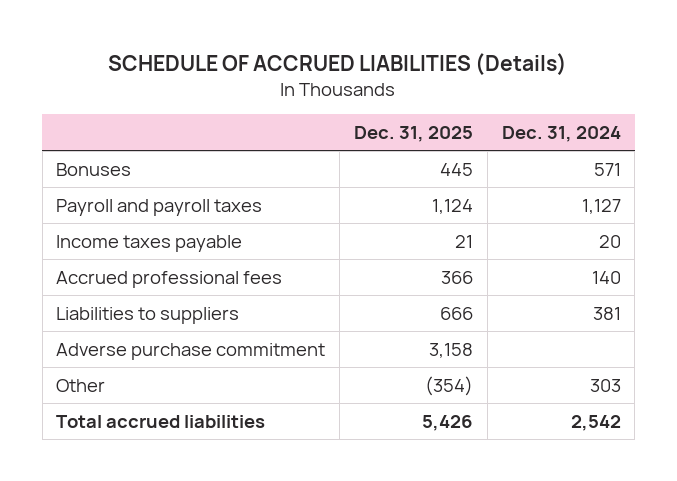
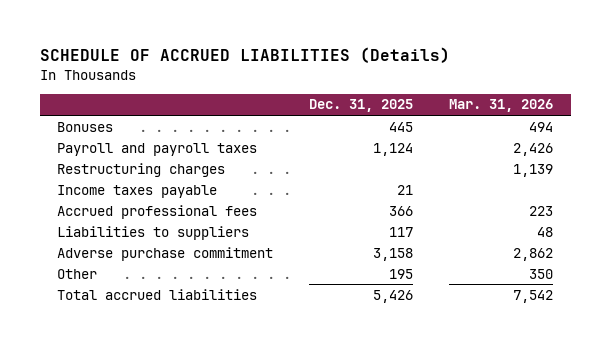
- | Dec. 31, 2025 | Dec. 31, 2024
+ | Dec. 31, 2025 | Mar. 31, 2026
+ Restructuring charges | | 1,139
- Liabilities to suppliers | 666 | 381
+ Liabilities to suppliers | 117 | 48
- Other | (354) | 303
+ Other | 195 | 350

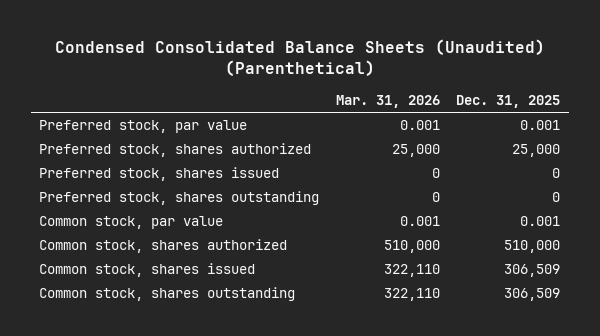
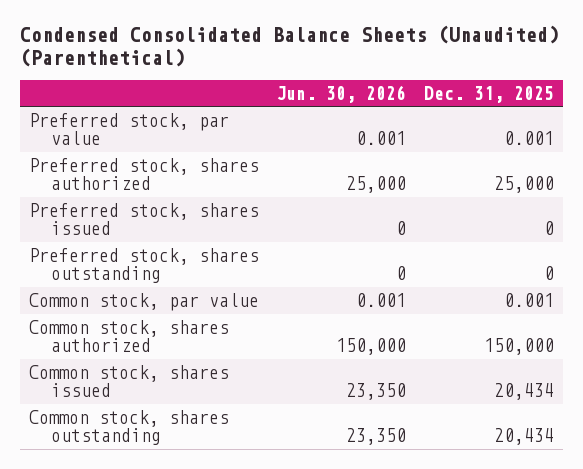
- | Mar. 31, 2026 | Dec. 31, 2025
+ | Jun. 30, 2026 | Dec. 31, 2025
- Common stock, shares authorized | 510,000 | 510,000
- Common stock, shares issued | 322,110 | 306,509
- Common stock, shares outstanding | 322,110 | 306,509
+ Common stock, shares authorized | 150,000 | 150,000
+ Common stock, shares issued | 23,350 | 20,434
+ Common stock, shares outstanding | 23,350 | 20,434

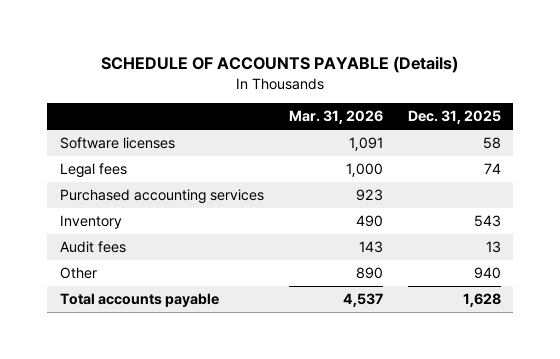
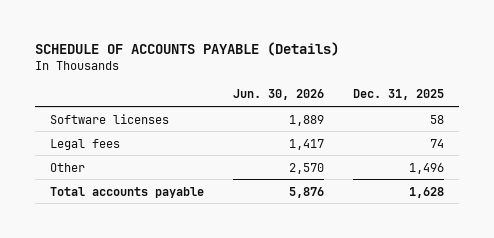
- | Mar. 31, 2026 | Dec. 31, 2025
+ | Jun. 30, 2026 | Dec. 31, 2025
- Purchased accounting services | 923 |
- Inventory | 490 | 543
- Audit fees | 143 | 13
- Other | 890 | 940
+ Other | 2,570 | 1,496

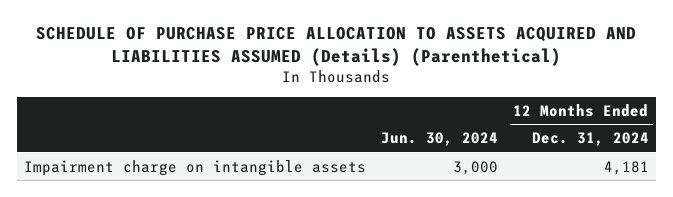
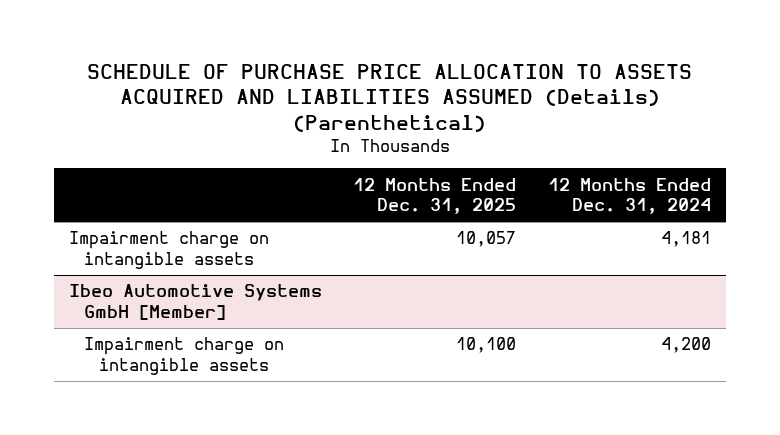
- | Jun. 30, 2024 | 12 Months Ended Dec. 31, 2024
+ | 12 Months Ended Dec. 31, 2025 | 12 Months Ended Dec. 31, 2024
+ Ibeo Automotive Systems GmbH [Member]
+ Impairment charge on intangible assets | 10,100 | 4,200

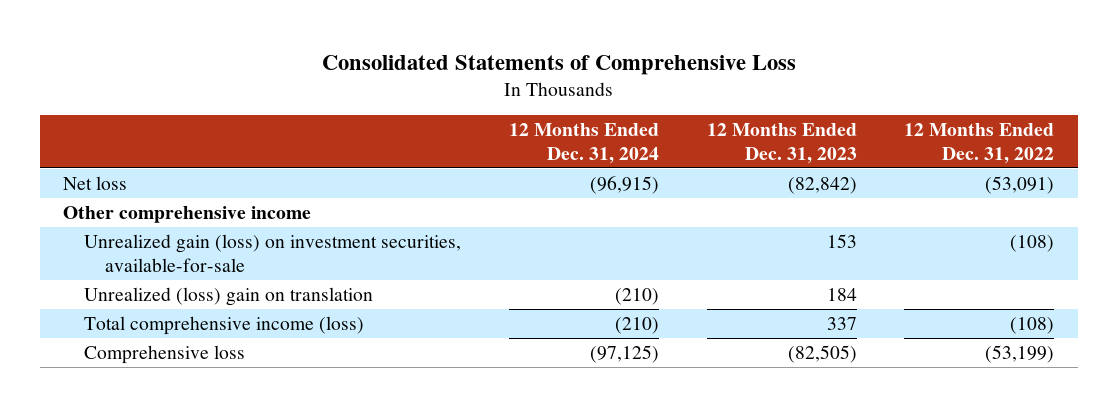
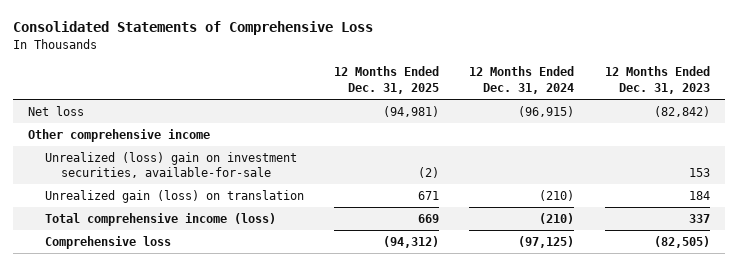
- | 12 Months Ended Dec. 31, 2024 | 12 Months Ended Dec. 31, 2023 | 12 Months Ended Dec. 31, 2022
+ | 12 Months Ended Dec. 31, 2025 | 12 Months Ended Dec. 31, 2024 | 12 Months Ended Dec. 31, 2023
- Unrealized gain (loss) on investment securities, available-for-sale | | 153 | (108)
- Unrealized (loss) gain on translation | (210) | 184 |
+ Unrealized (loss) gain on investment securities, available-for-sale | (2) | | 153
+ Unrealized gain (loss) on translation | 671 | (210) | 184

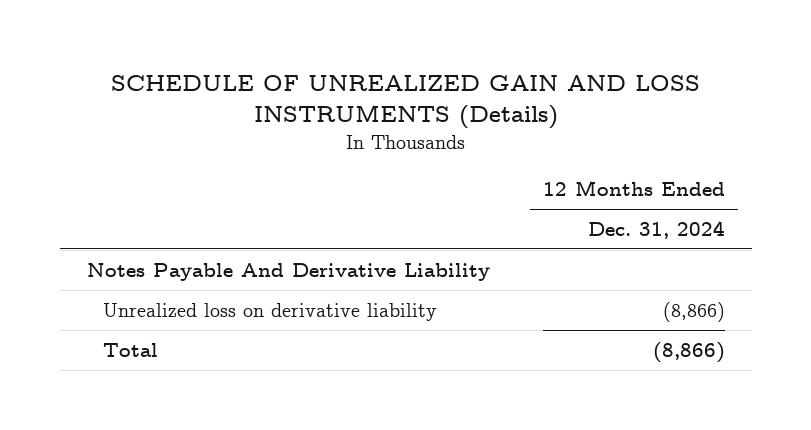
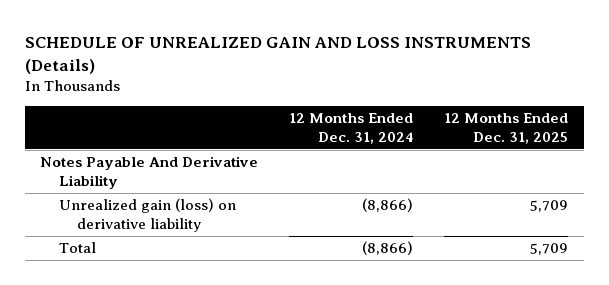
- | 12 Months Ended Dec. 31, 2024
+ | 12 Months Ended Dec. 31, 2024 | 12 Months Ended Dec. 31, 2025
- Unrealized loss on derivative liability | (8,866)
+ Unrealized gain (loss) on derivative liability | (8,866) | 5,709

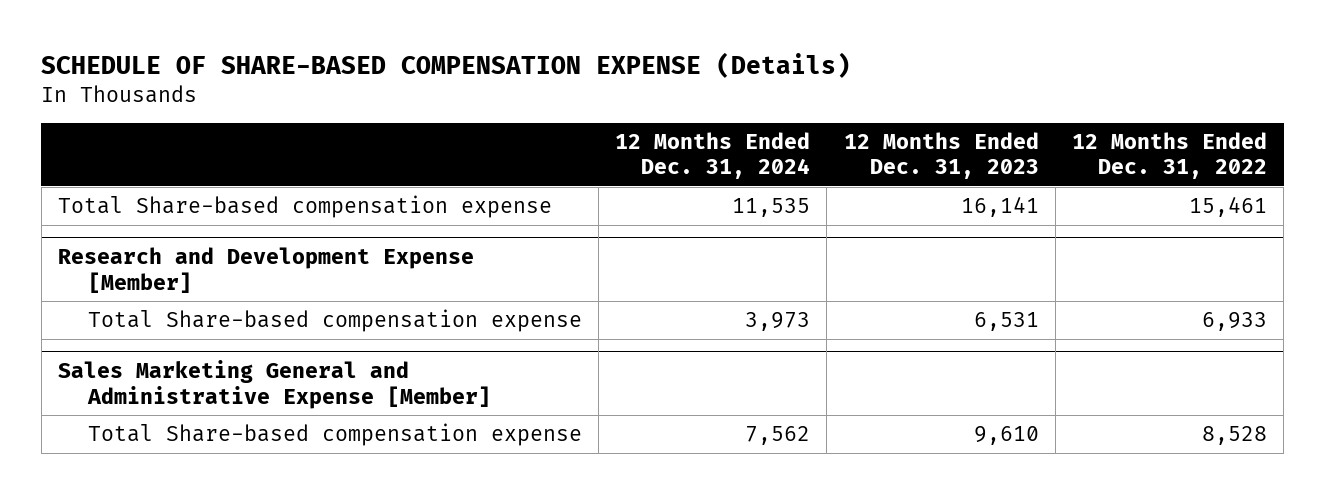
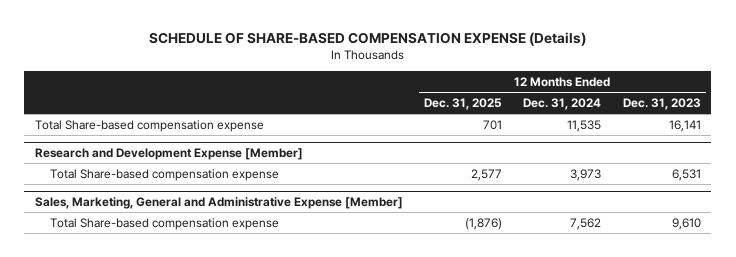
- | 12 Months Ended Dec. 31, 2024 | 12 Months Ended Dec. 31, 2023 | 12 Months Ended Dec. 31, 2022
+ | 12 Months Ended Dec. 31, 2025 | 12 Months Ended Dec. 31, 2024 | 12 Months Ended Dec. 31, 2023
- Sales Marketing General and Administrative Expense [Member]
+ Sales, Marketing, General and Administrative Expense [Member]

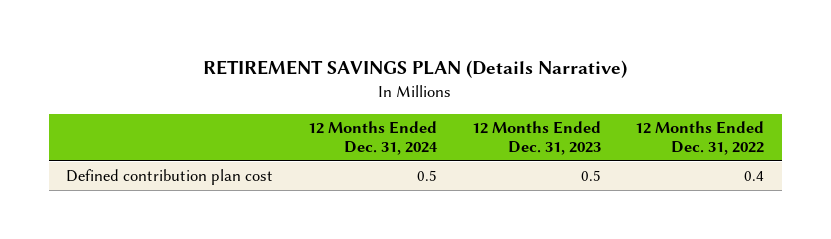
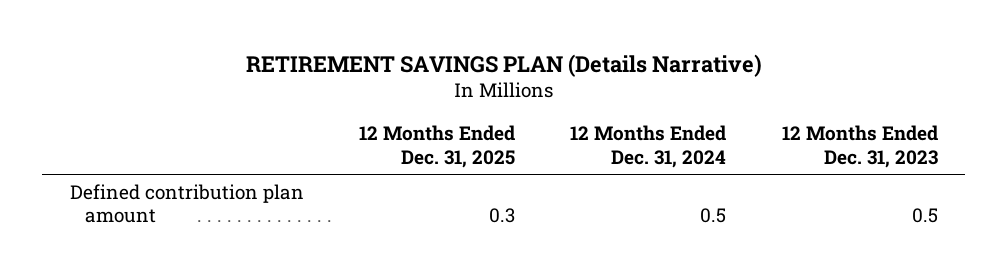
- | 12 Months Ended Dec. 31, 2024 | 12 Months Ended Dec. 31, 2023 | 12 Months Ended Dec. 31, 2022
+ | 12 Months Ended Dec. 31, 2025 | 12 Months Ended Dec. 31, 2024 | 12 Months Ended Dec. 31, 2023
- Defined contribution plan cost | 0.5 | 0.5 | 0.4
+ Defined contribution plan amount | 0.3 | 0.5 | 0.5

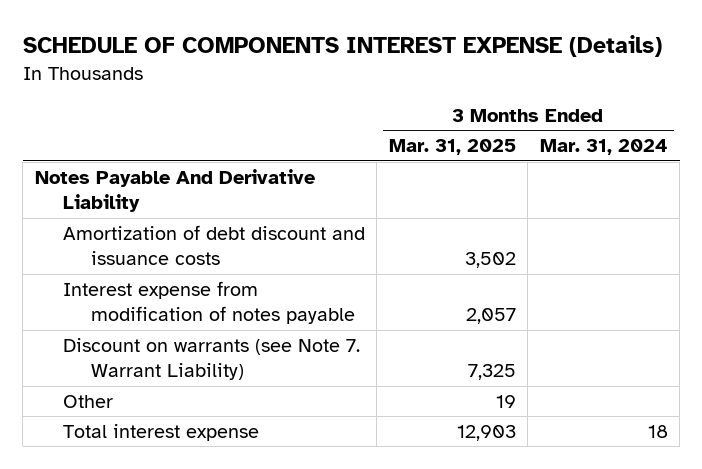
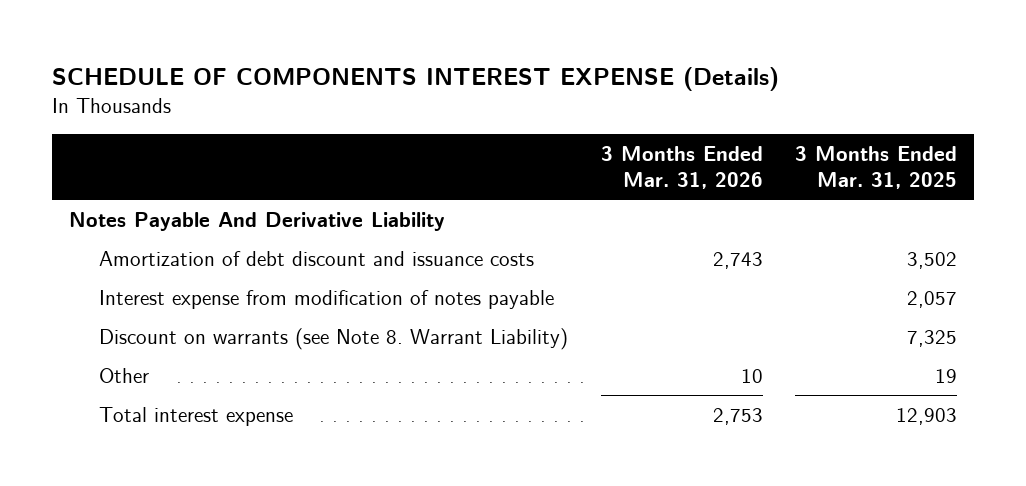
- | 3 Months Ended Mar. 31, 2025 | 3 Months Ended Mar. 31, 2024
+ | 3 Months Ended Mar. 31, 2026 | 3 Months Ended Mar. 31, 2025
- Discount on warrants (see Note 7. Warrant Liability) | 7,325 |
+ Discount on warrants (see Note 8. Warrant Liability) | | 7,325

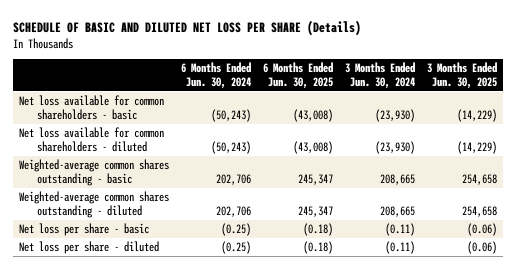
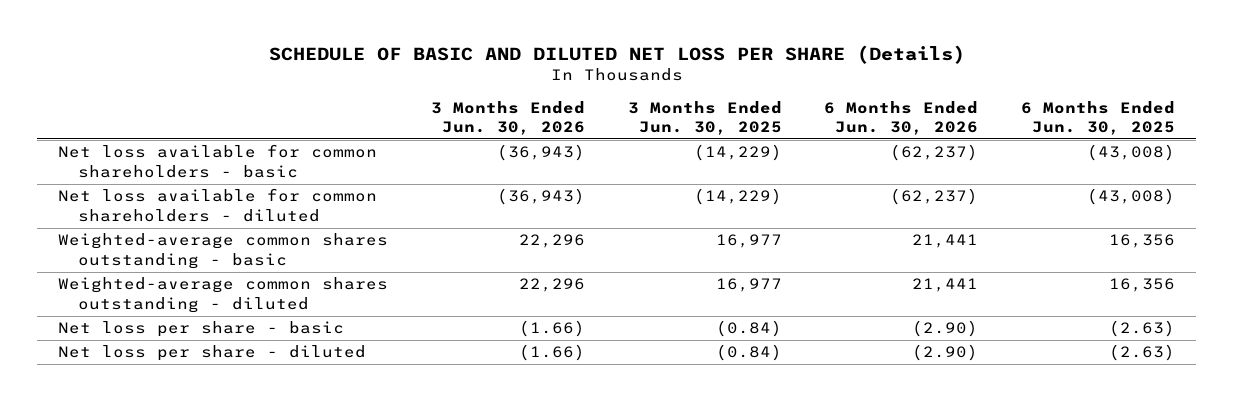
- | 6 Months Ended Jun. 30, 2024 | 6 Months Ended Jun. 30, 2025 | 3 Months Ended Jun. 30, 2024 | 3 Months Ended Jun. 30, 2025
+ | 3 Months Ended Jun. 30, 2026 | 3 Months Ended Jun. 30, 2025 | 6 Months Ended Jun. 30, 2026 | 6 Months Ended Jun. 30, 2025
- Weighted-average common shares outstanding - basic | 202,706 | 245,347 | 208,665 | 254,658
- Weighted-average common shares outstanding - diluted | 202,706 | 245,347 | 208,665 | 254,658
- Net loss per share - basic | (0.25) | (0.18) | (0.11) | (0.06)
- Net loss per share - diluted | (0.25) | (0.18) | (0.11) | (0.06)
+ Weighted-average common shares outstanding - basic | 22,296 | 16,977 | 21,441 | 16,356
+ Weighted-average common shares outstanding - diluted | 22,296 | 16,977 | 21,441 | 16,356
+ Net loss per share - basic | (1.66) | (0.84) | (2.90) | (2.63)
+ Net loss per share - diluted | (1.66) | (0.84) | (2.90) | (2.63)

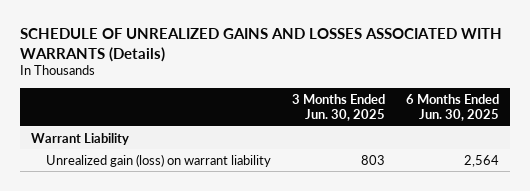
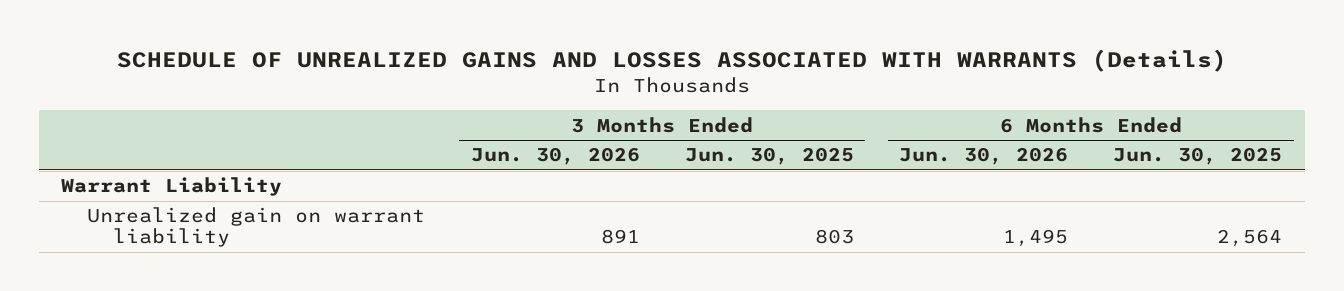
- | 3 Months Ended Jun. 30, 2025 | 6 Months Ended Jun. 30, 2025
+ | 3 Months Ended Jun. 30, 2026 | 3 Months Ended Jun. 30, 2025 | 6 Months Ended Jun. 30, 2026 | 6 Months Ended Jun. 30, 2025
- Unrealized gain (loss) on warrant liability | 803 | 2,564
+ Unrealized gain on warrant liability | 891 | 803 | 1,495 | 2,564

